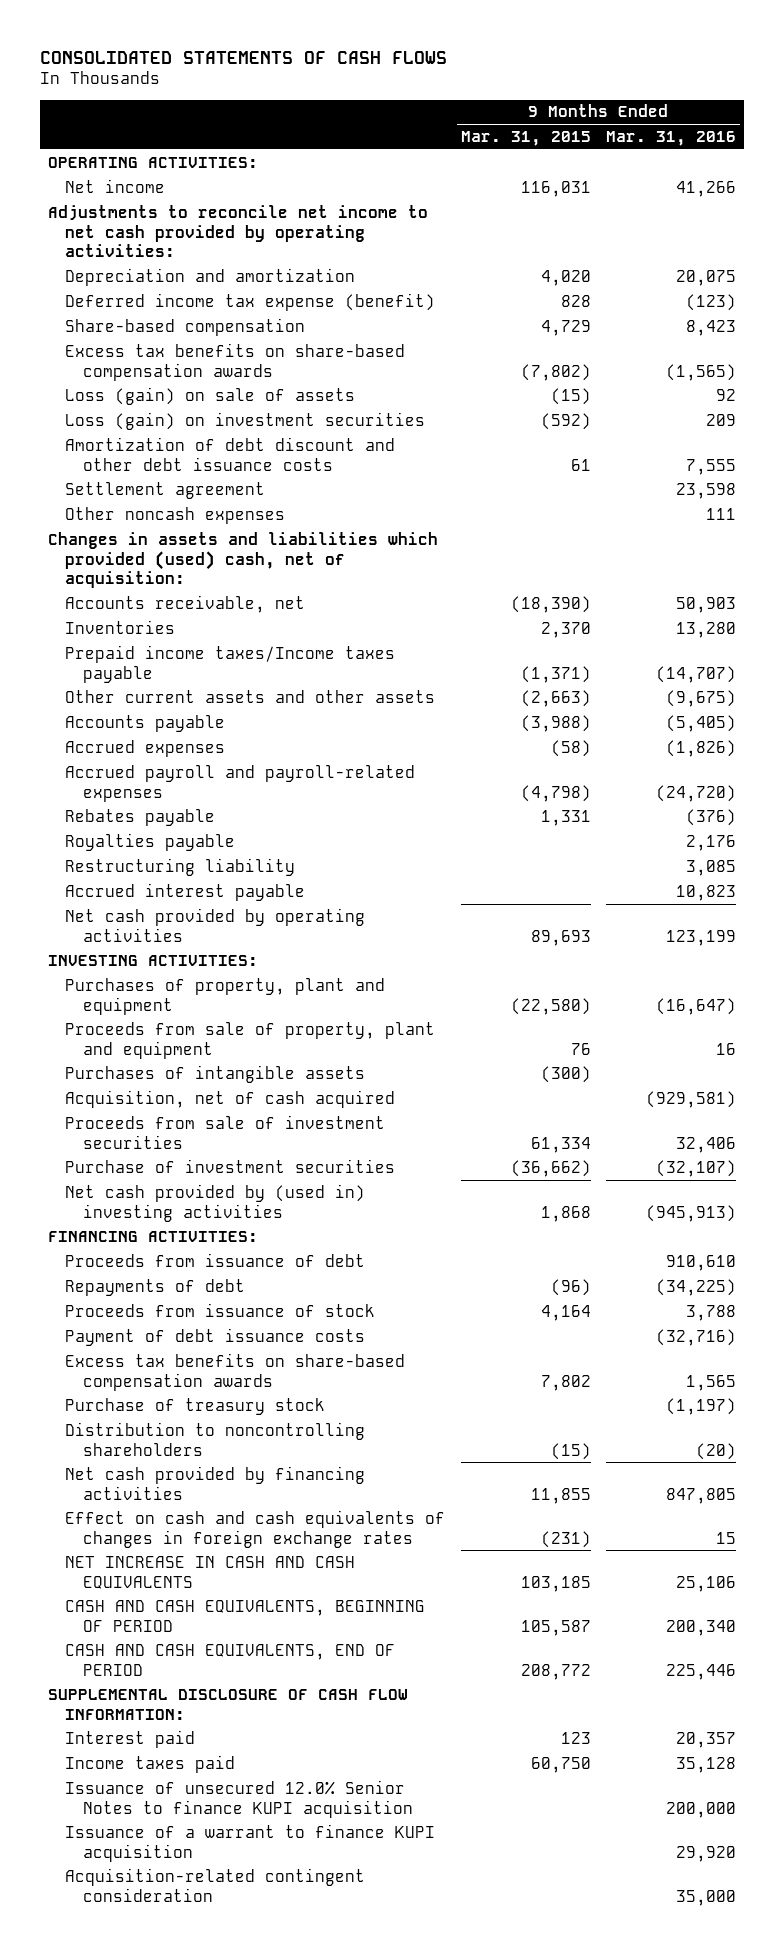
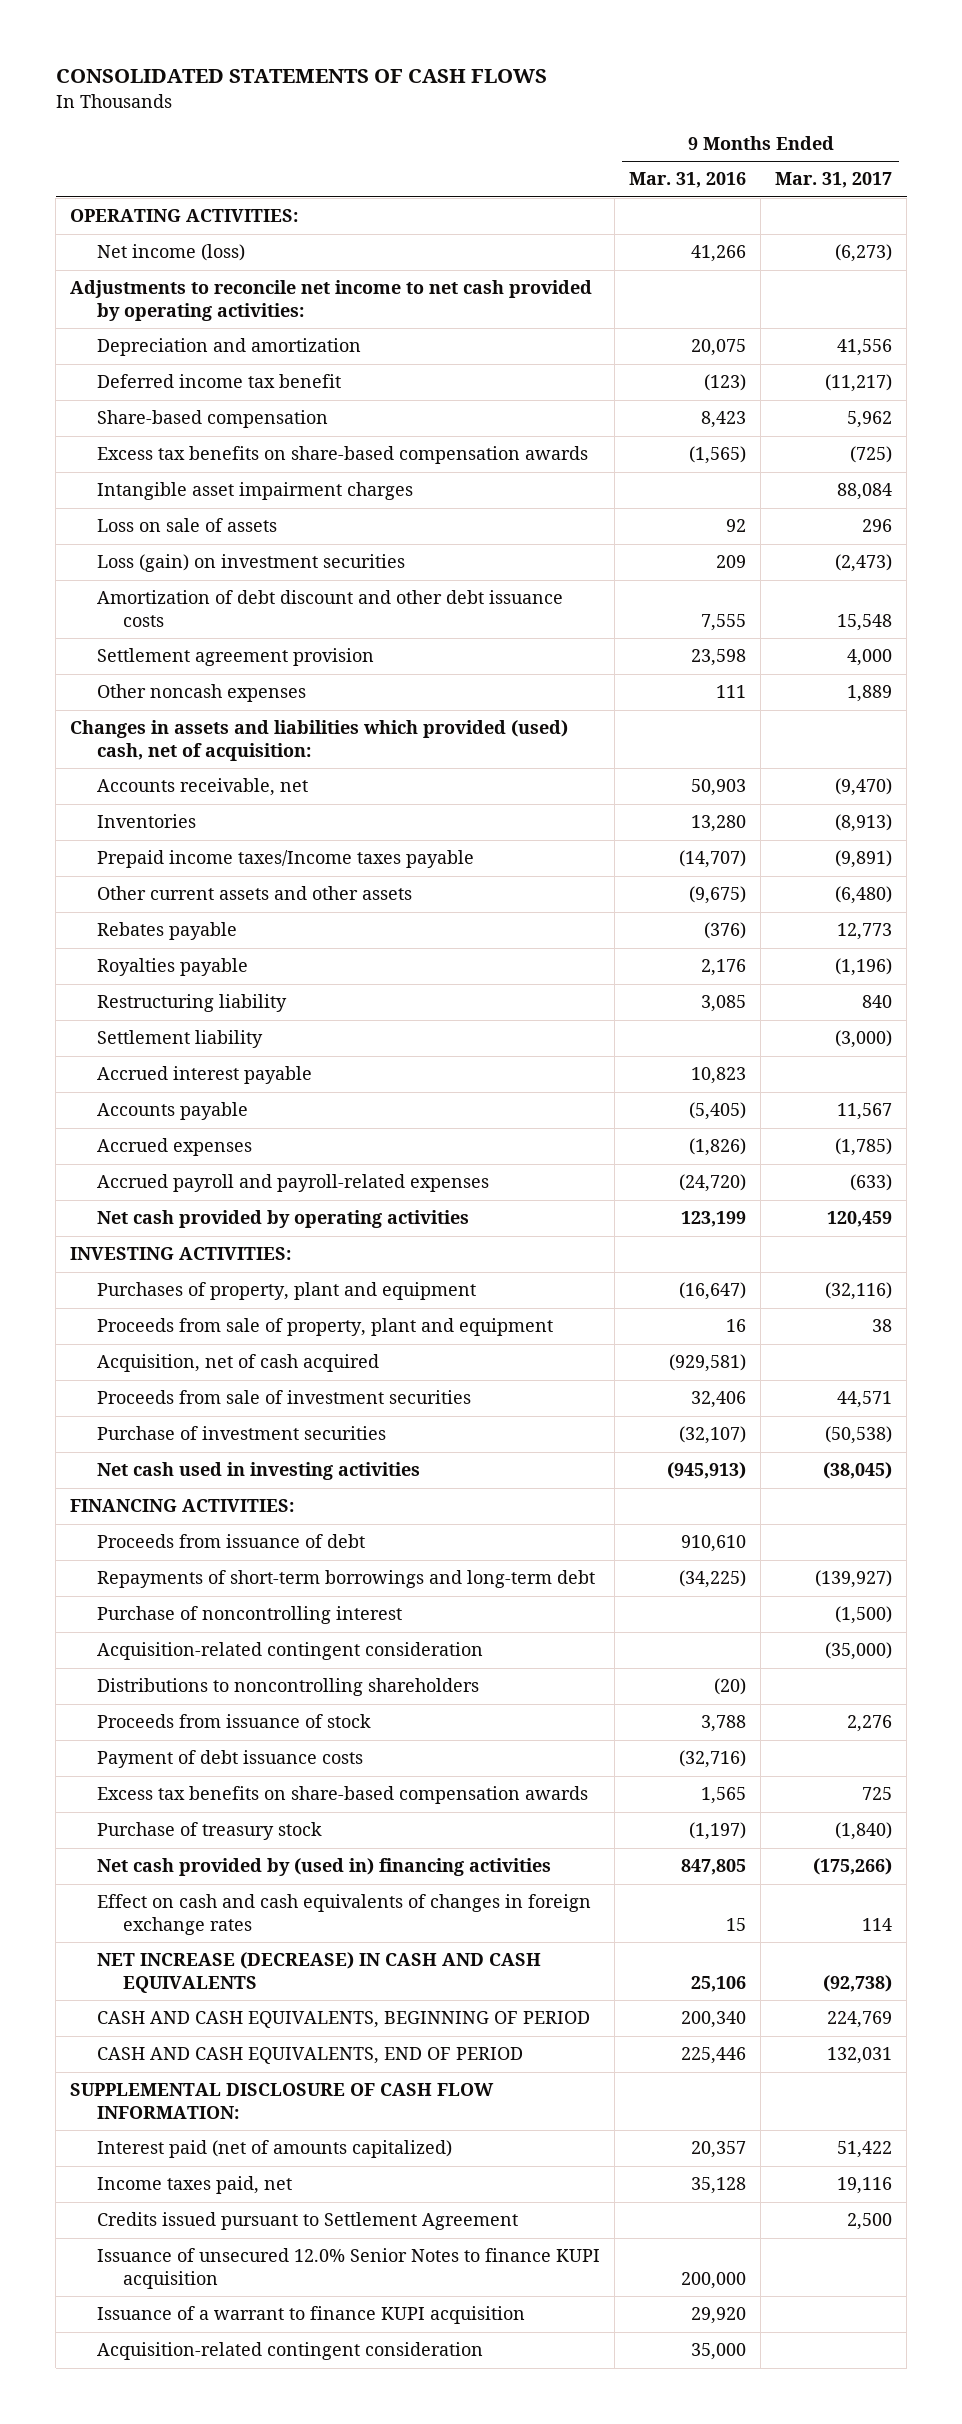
- | 9 Months Ended Mar. 31, 2015 | 9 Months Ended Mar. 31, 2016
+ | 9 Months Ended Mar. 31, 2016 | 9 Months Ended Mar. 31, 2017
- Net income | 116,031 | 41,266
+ Net income (loss) | 41,266 | (6,273)
- Deferred income tax expense (benefit) | 828 | (123)
+ Deferred income tax benefit | (123) | (11,217)
- Loss (gain) on sale of assets | (15) | 92
+ Intangible asset impairment charges | | 88,084
+ Loss on sale of assets | 92 | 296
- Settlement agreement | | 23,598
+ Settlement agreement provision | 23,598 | 4,000
+ Settlement liability | | (3,000)
moved down: Accounts payable | (5,405) | 11,567
moved down: Accrued expenses | (1,826) | (1,785)
moved down: Accrued payroll and payroll-related expenses | (24,720) | (633)
- Purchases of intangible assets | (300) |
- Net cash provided by (used in) investing activities | 1,868 | (945,913)
+ Net cash used in investing activities | (945,913) | (38,045)
- Repayments of debt | (96) | (34,225)
+ Repayments of short-term borrowings and long-term debt | (34,225) | (139,927)
+ Purchase of noncontrolling interest | | (1,500)
+ Acquisition-related contingent consideration | | (35,000)
+ Distributions to noncontrolling shareholders | (20) |
- Distribution to noncontrolling shareholders | (15) | (20)
- Net cash provided by financing activities | 11,855 | 847,805
+ Net cash provided by (used in) financing activities | 847,805 | (175,266)
- NET INCREASE IN CASH AND CASH EQUIVALENTS | 103,185 | 25,106
+ NET INCREASE (DECREASE) IN CASH AND CASH EQUIVALENTS | 25,106 | (92,738)
- Interest paid | 123 | 20,357
- Income taxes paid | 60,750 | 35,128
+ Interest paid (net of amounts capitalized) | 20,357 | 51,422
+ Income taxes paid, net | 35,128 | 19,116
+ Credits issued pursuant to Settlement Agreement | | 2,500

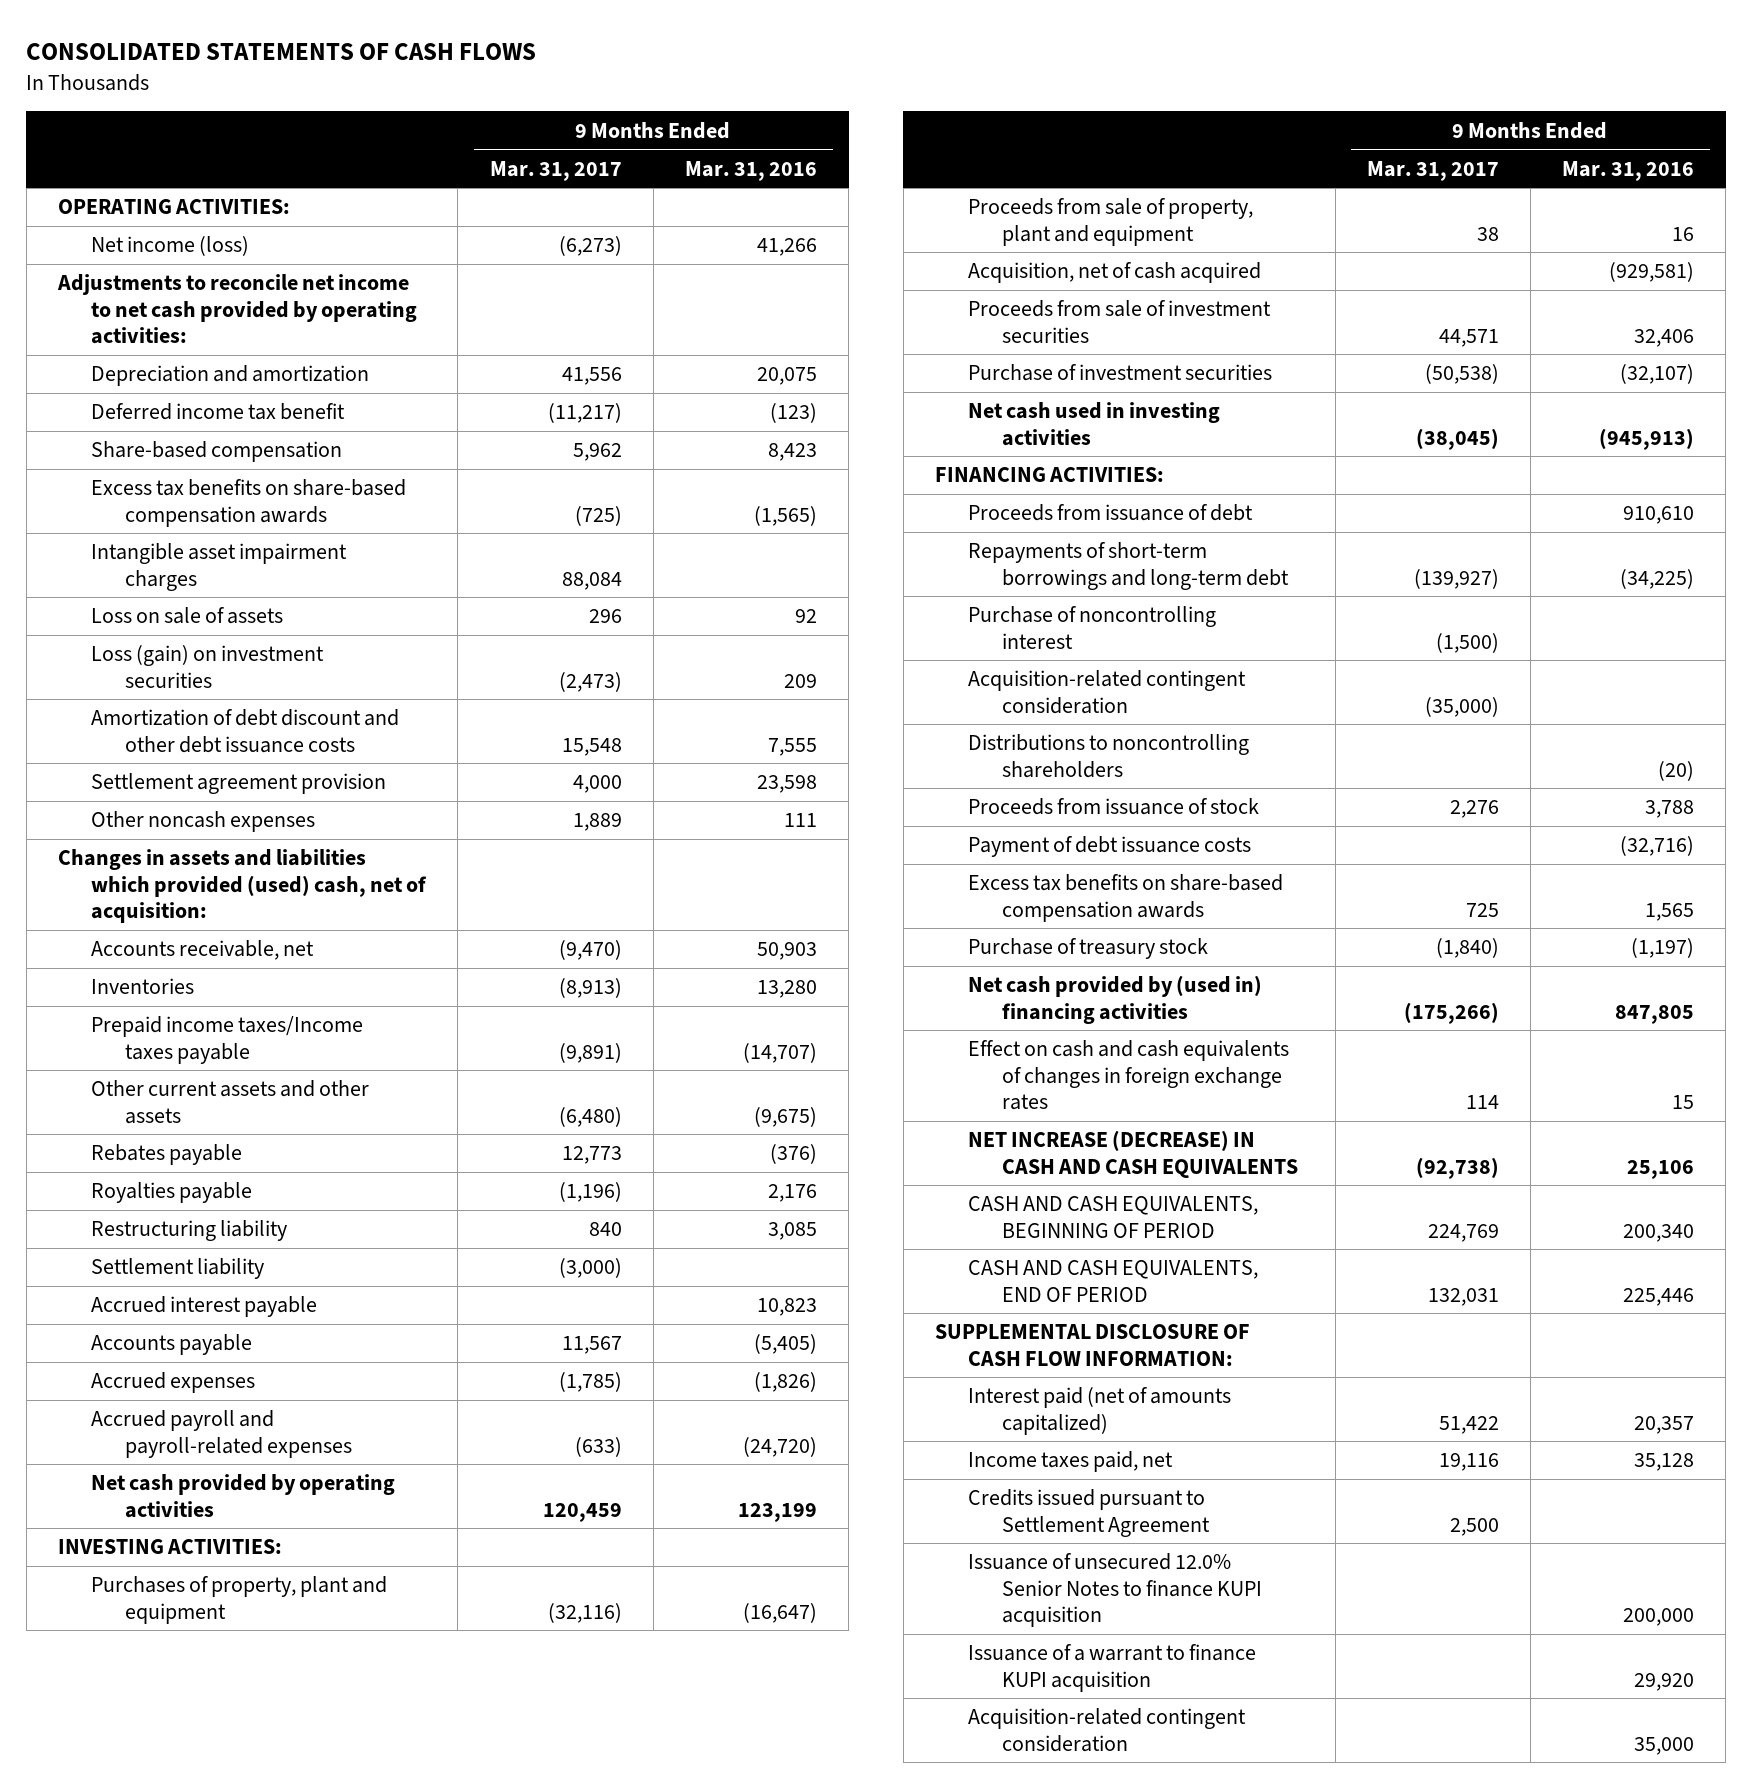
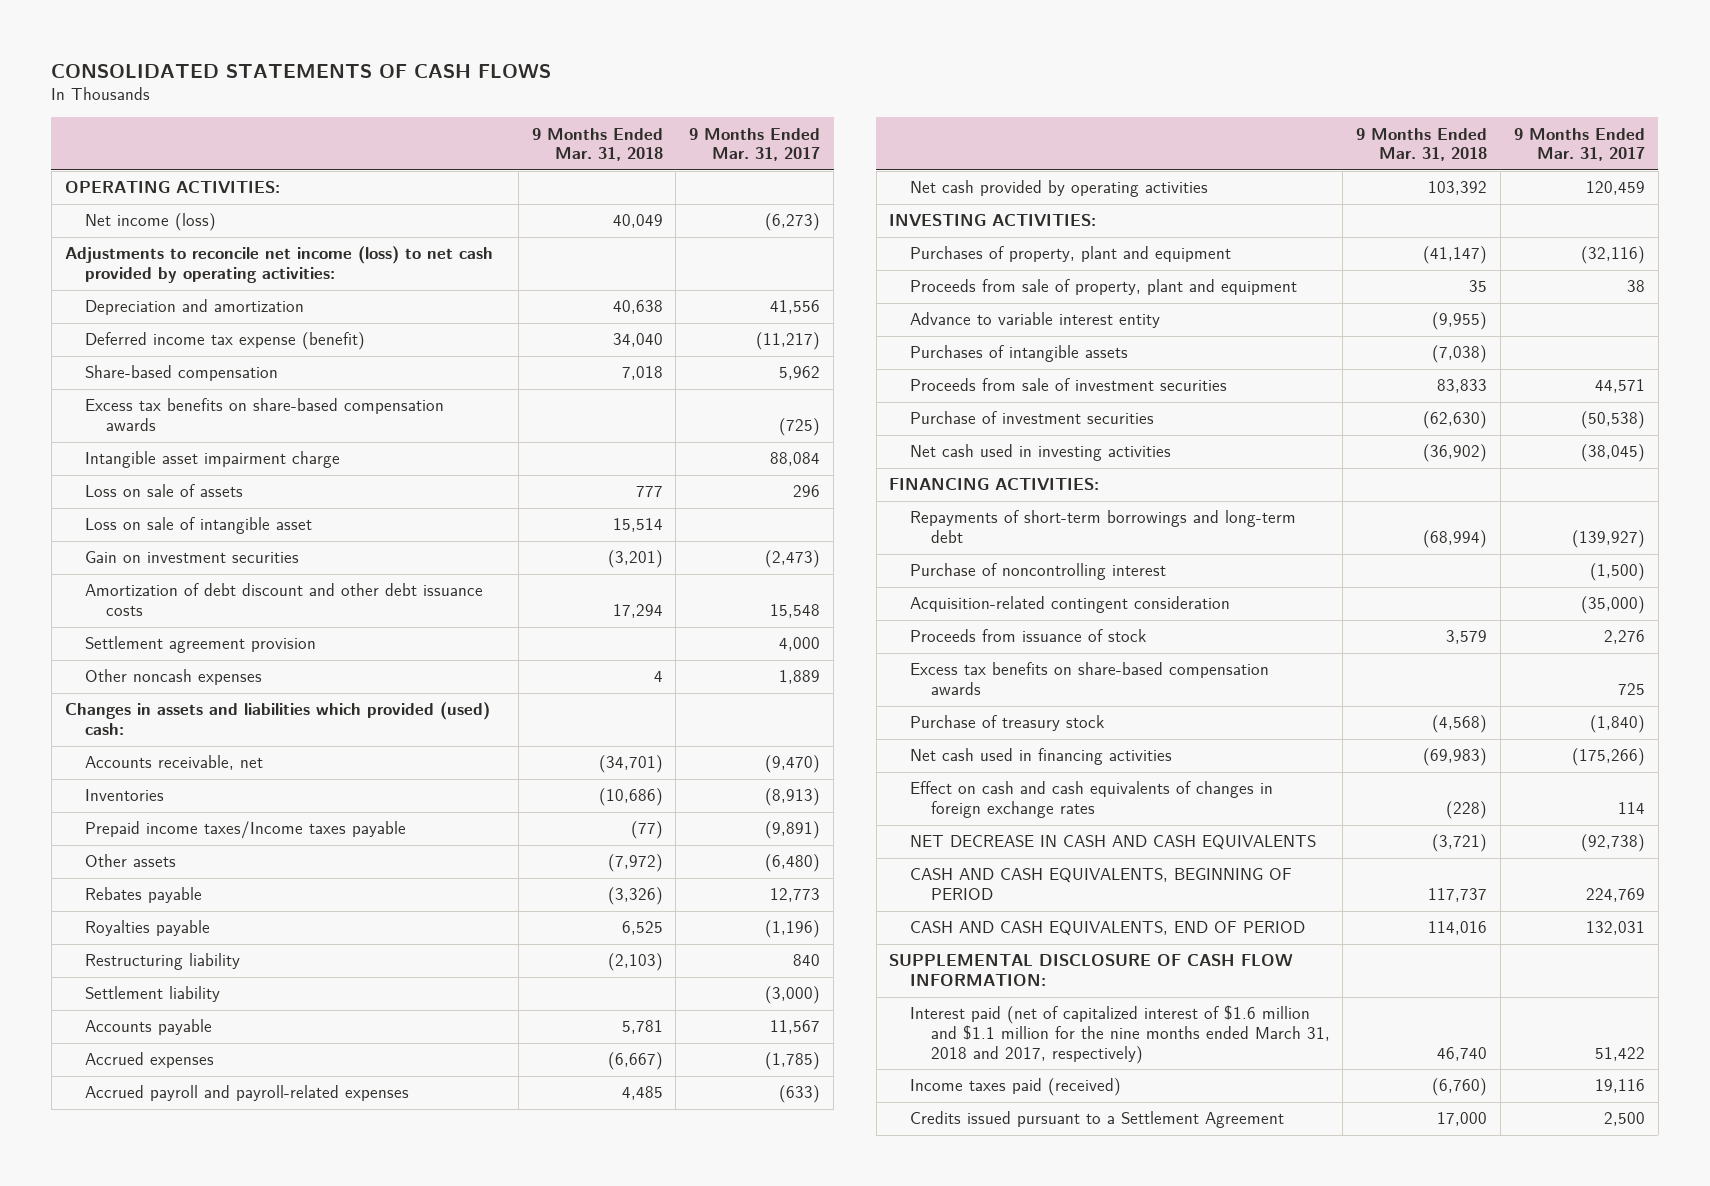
- | 9 Months Ended Mar. 31, 2017 | 9 Months Ended Mar. 31, 2016
+ | 9 Months Ended Mar. 31, 2018 | 9 Months Ended Mar. 31, 2017
- Adjustments to reconcile net income to net cash provided by operating activities:
+ Adjustments to reconcile net income (loss) to net cash provided by operating activities:
- Deferred income tax benefit | (11,217) | (123)
+ Deferred income tax expense (benefit) | 34,040 | (11,217)
- Intangible asset impairment charges | 88,084 |
+ Intangible asset impairment charge | | 88,084
- Loss (gain) on investment securities | (2,473) | 209
+ Loss on sale of intangible asset | 15,514 |
+ Gain on investment securities | (3,201) | (2,473)
- Changes in assets and liabilities which provided (used) cash, net of acquisition:
+ Changes in assets and liabilities which provided (used) cash:
- Other current assets and other assets | (6,480) | (9,675)
+ Other assets | (7,972) | (6,480)
- Accrued interest payable | | 10,823
- Acquisition, net of cash acquired | | (929,581)
+ Advance to variable interest entity | (9,955) |
+ Purchases of intangible assets | (7,038) |
- Proceeds from issuance of debt | | 910,610
- Distributions to noncontrolling shareholders | | (20)
- Payment of debt issuance costs | | (32,716)
- Net cash provided by (used in) financing activities | (175,266) | 847,805
+ Net cash used in financing activities | (69,983) | (175,266)
- NET INCREASE (DECREASE) IN CASH AND CASH EQUIVALENTS | (92,738) | 25,106
+ NET DECREASE IN CASH AND CASH EQUIVALENTS | (3,721) | (92,738)
- Interest paid (net of amounts capitalized) | 51,422 | 20,357
- Income taxes paid, net | 19,116 | 35,128
- Credits issued pursuant to Settlement Agreement | 2,500 |
- Issuance of unsecured 12.0% Senior Notes to finance KUPI acquisition | | 200,000
- Issuance of a warrant to finance KUPI acquisition | | 29,920
- Acquisition-related contingent consideration | | 35,000
+ Interest paid (net of capitalized interest of $1.6 million and $1.1 million for the nine months ended March 31, 2018 and 2017, respectively) | 46,740 | 51,422
+ Income taxes paid (received) | (6,760) | 19,116
+ Credits issued pursuant to a Settlement Agreement | 17,000 | 2,500

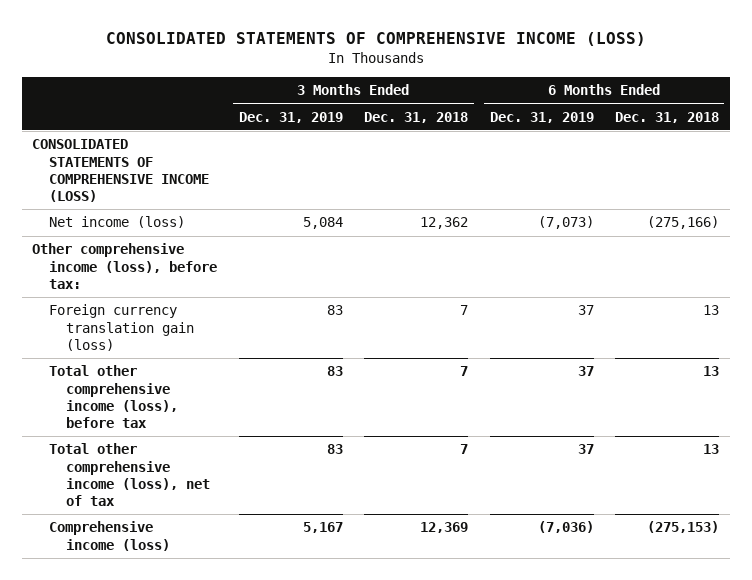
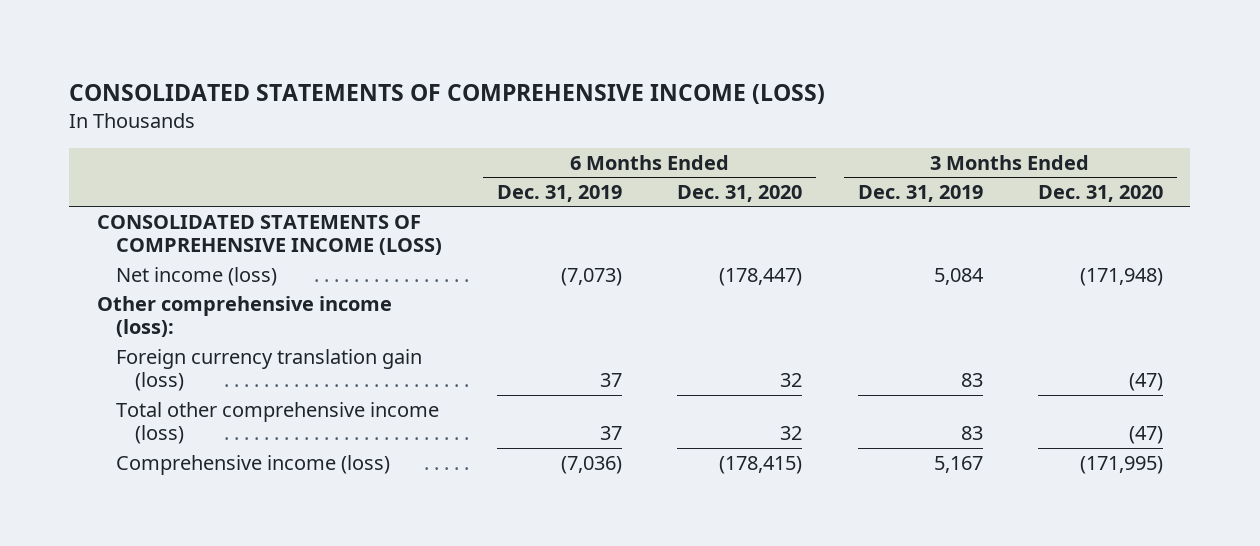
- | 3 Months Ended Dec. 31, 2019 | 3 Months Ended Dec. 31, 2018 | 6 Months Ended Dec. 31, 2019 | 6 Months Ended Dec. 31, 2018
+ | 6 Months Ended Dec. 31, 2019 | 6 Months Ended Dec. 31, 2020 | 3 Months Ended Dec. 31, 2019 | 3 Months Ended Dec. 31, 2020
- Other comprehensive income (loss), before tax:
+ Other comprehensive income (loss):
- Total other comprehensive income (loss), before tax | 83 | 7 | 37 | 13
- Total other comprehensive income (loss), net of tax | 83 | 7 | 37 | 13
+ Total other comprehensive income (loss) | 37 | 32 | 83 | (47)

